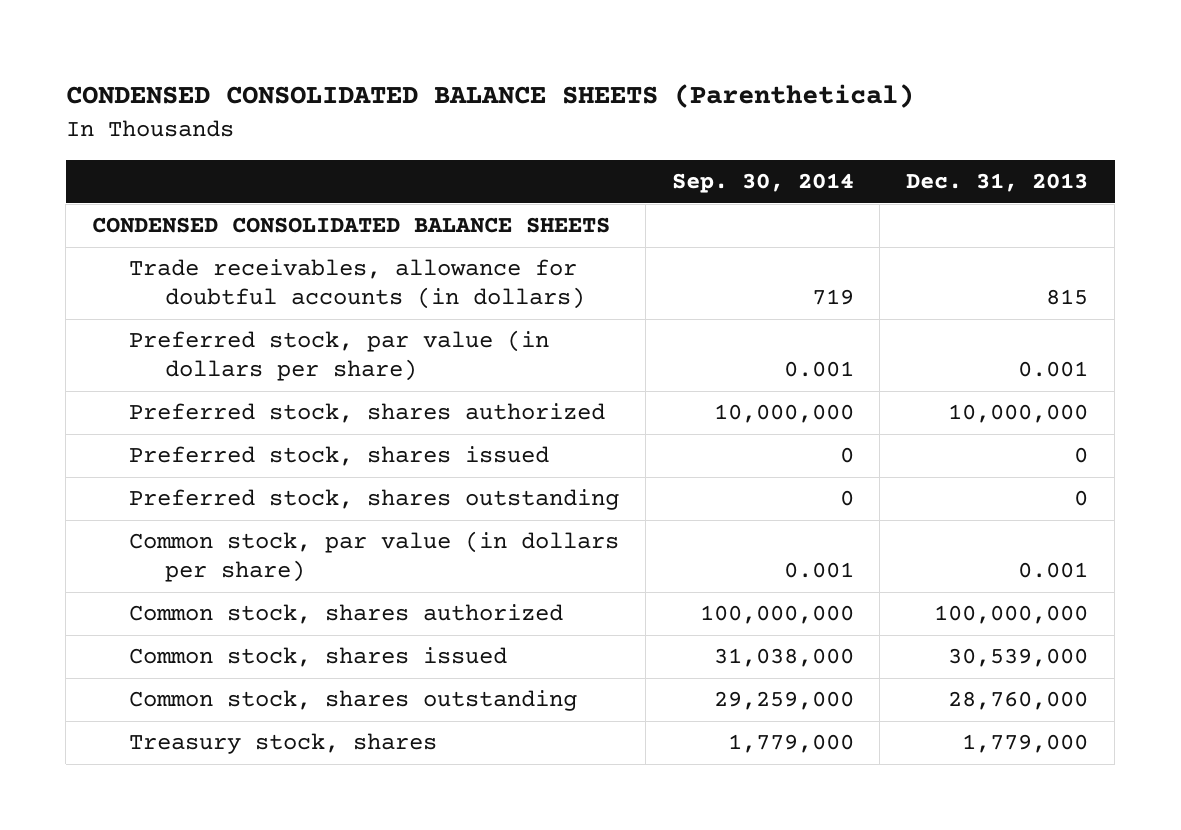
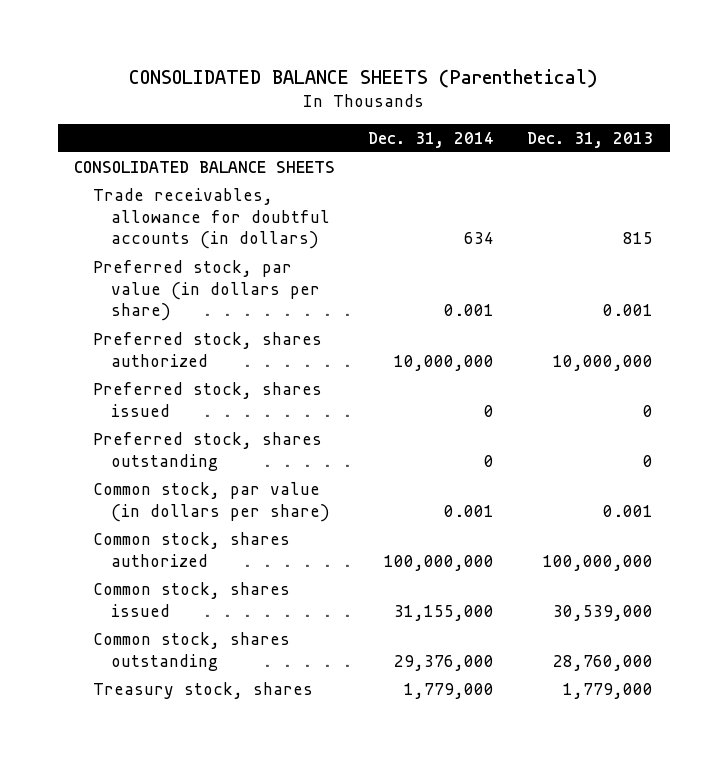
- CONDENSED CONSOLIDATED BALANCE SHEETS (Parenthetical)
+ CONSOLIDATED BALANCE SHEETS (Parenthetical)
- | Sep. 30, 2014 | Dec. 31, 2013
+ | Dec. 31, 2014 | Dec. 31, 2013
- CONDENSED CONSOLIDATED BALANCE SHEETS
+ CONSOLIDATED BALANCE SHEETS

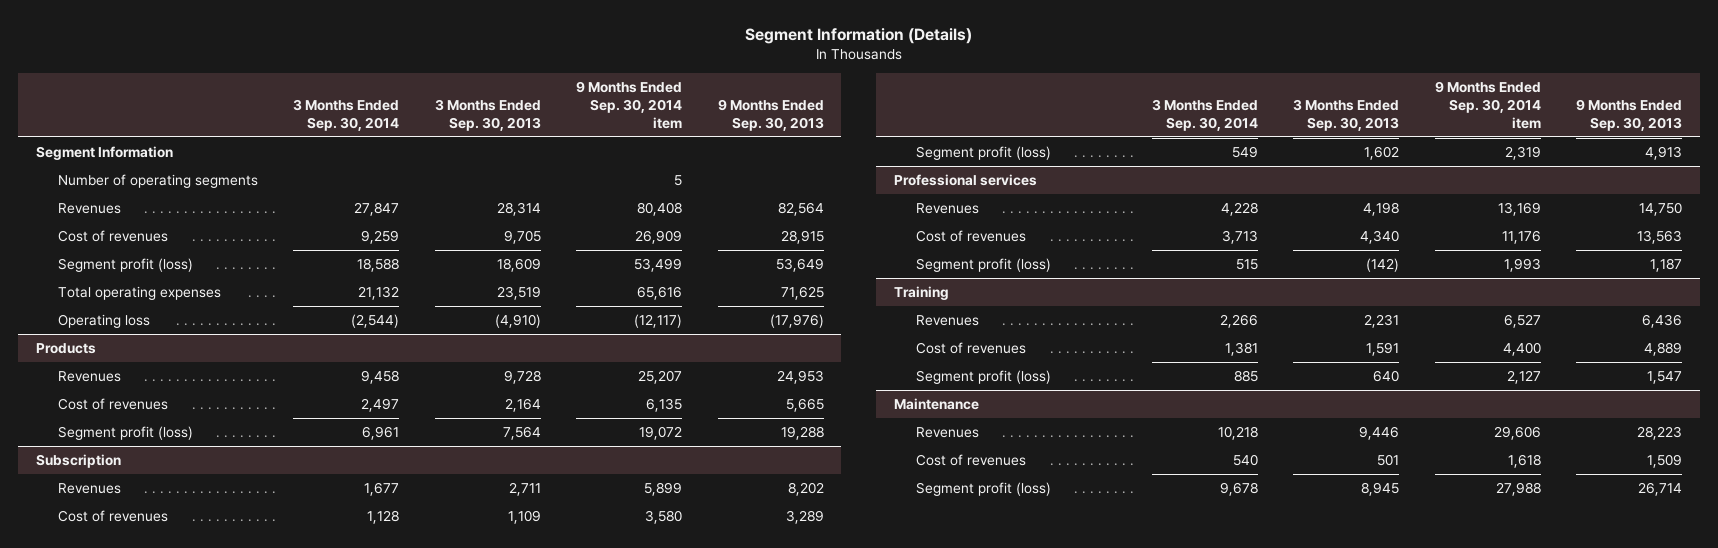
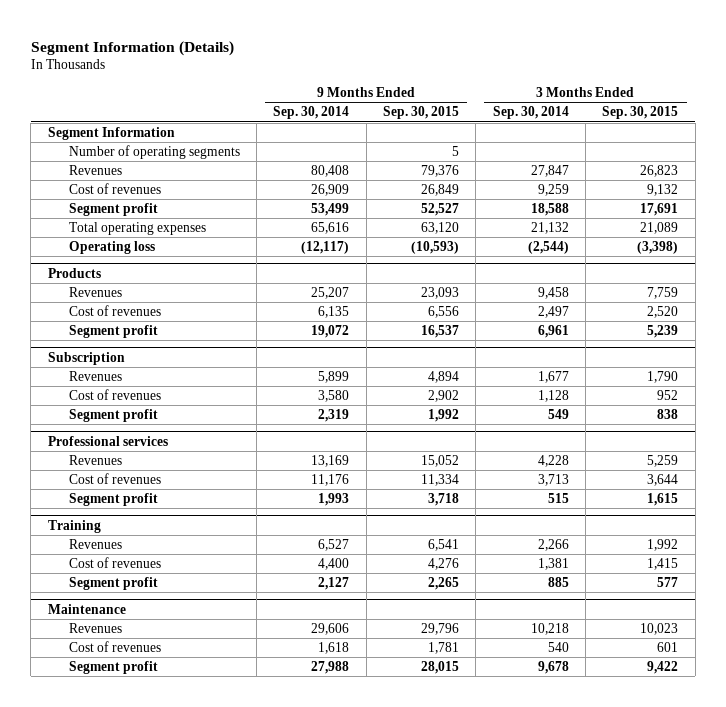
- | 3 Months Ended Sep. 30, 2014 | 3 Months Ended Sep. 30, 2013 | 9 Months Ended Sep. 30, 2014 item | 9 Months Ended Sep. 30, 2013
+ | 9 Months Ended Sep. 30, 2014 | 9 Months Ended Sep. 30, 2015 | 3 Months Ended Sep. 30, 2014 | 3 Months Ended Sep. 30, 2015
- Segment profit (loss) | 18,588 | 18,609 | 53,499 | 53,649
+ Segment profit | 53,499 | 52,527 | 18,588 | 17,691
@ Products
- Segment profit (loss) | 6,961 | 7,564 | 19,072 | 19,288
+ Segment profit | 19,072 | 16,537 | 6,961 | 5,239
@ Subscription
- Segment profit (loss) | 549 | 1,602 | 2,319 | 4,913
+ Segment profit | 2,319 | 1,992 | 549 | 838
@ Professional services
- Segment profit (loss) | 515 | (142) | 1,993 | 1,187
+ Segment profit | 1,993 | 3,718 | 515 | 1,615
@ Training
- Segment profit (loss) | 885 | 640 | 2,127 | 1,547
+ Segment profit | 2,127 | 2,265 | 885 | 577
@ Maintenance
- Segment profit (loss) | 9,678 | 8,945 | 27,988 | 26,714
+ Segment profit | 27,988 | 28,015 | 9,678 | 9,422

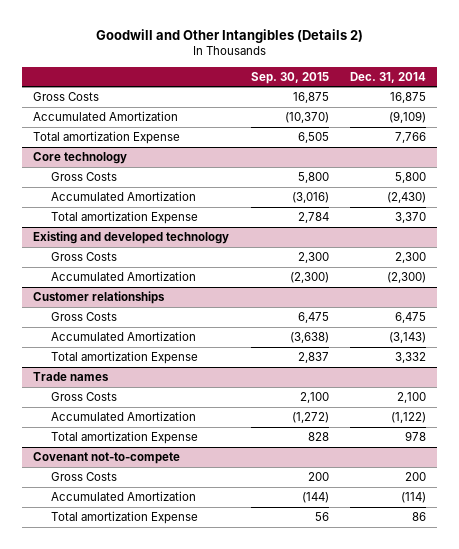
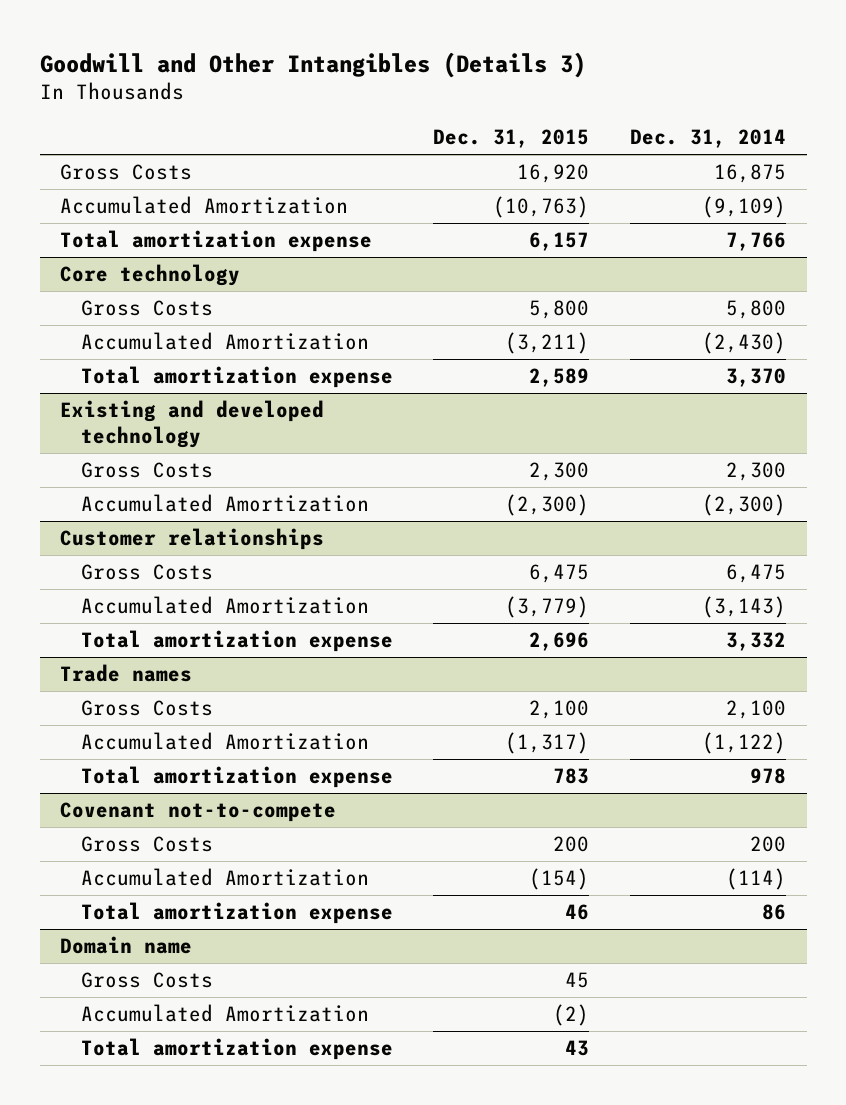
- Goodwill and Other Intangibles (Details 2)
+ Goodwill and Other Intangibles (Details 3)
- | Sep. 30, 2015 | Dec. 31, 2014
+ | Dec. 31, 2015 | Dec. 31, 2014
- Total amortization Expense | 6,505 | 7,766
+ Total amortization expense | 6,157 | 7,766
@ Core technology
- Total amortization Expense | 2,784 | 3,370
+ Total amortization expense | 2,589 | 3,370
@ Customer relationships
- Total amortization Expense | 2,837 | 3,332
+ Total amortization expense | 2,696 | 3,332
@ Trade names
- Total amortization Expense | 828 | 978
+ Total amortization expense | 783 | 978
@ Covenant not-to-compete
- Total amortization Expense | 56 | 86
+ Total amortization expense | 46 | 86
+ Domain name
+ Gross Costs | 45 |
+ Accumulated Amortization | (2) |
+ Total amortization expense | 43 |

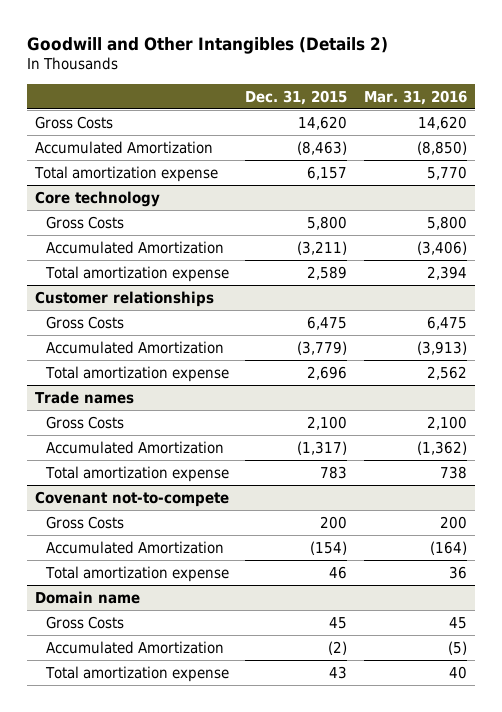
- Goodwill and Other Intangibles (Details 3)
+ Goodwill and Other Intangibles (Details 2)
- | Dec. 31, 2015 | Dec. 31, 2014
+ | Dec. 31, 2015 | Mar. 31, 2016
- Gross Costs | 16,920 | 16,875
- Accumulated Amortization | (10,763) | (9,109)
+ Gross Costs | 14,620 | 14,620
+ Accumulated Amortization | (8,463) | (8,850)
- Existing and developed technology
- Gross Costs | 2,300 | 2,300
- Accumulated Amortization | (2,300) | (2,300)

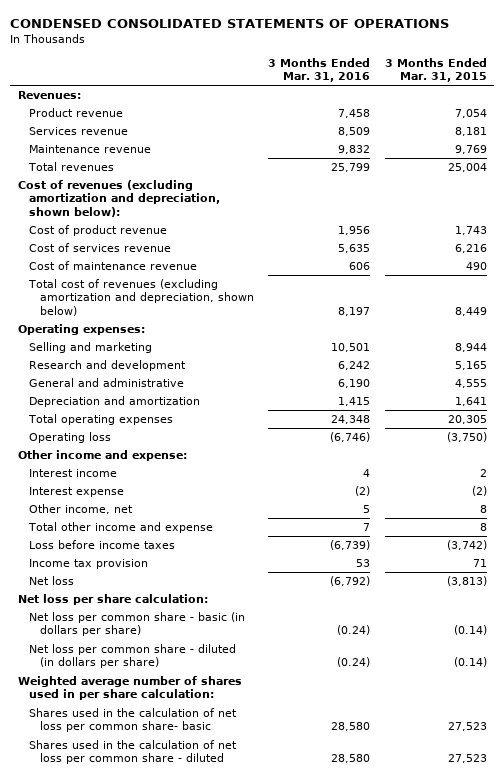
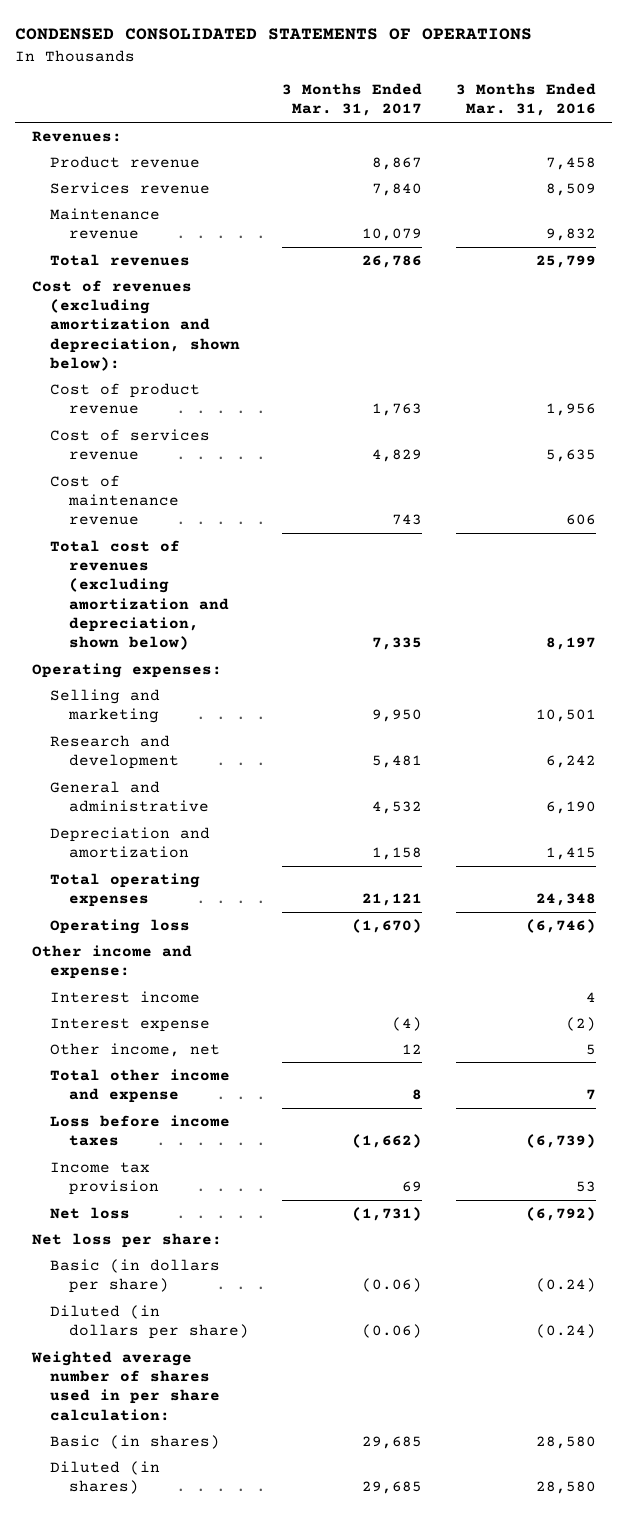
- | 3 Months Ended Mar. 31, 2016 | 3 Months Ended Mar. 31, 2015
+ | 3 Months Ended Mar. 31, 2017 | 3 Months Ended Mar. 31, 2016
- Net loss per share calculation:
- Net loss per common share - basic (in dollars per share) | (0.24) | (0.14)
- Net loss per common share - diluted (in dollars per share) | (0.24) | (0.14)
+ Net loss per share:
+ Basic (in dollars per share) | (0.06) | (0.24)
+ Diluted (in dollars per share) | (0.06) | (0.24)
- Shares used in the calculation of net loss per common share- basic | 28,580 | 27,523
- Shares used in the calculation of net loss per common share - diluted | 28,580 | 27,523
+ Basic (in shares) | 29,685 | 28,580
+ Diluted (in shares) | 29,685 | 28,580

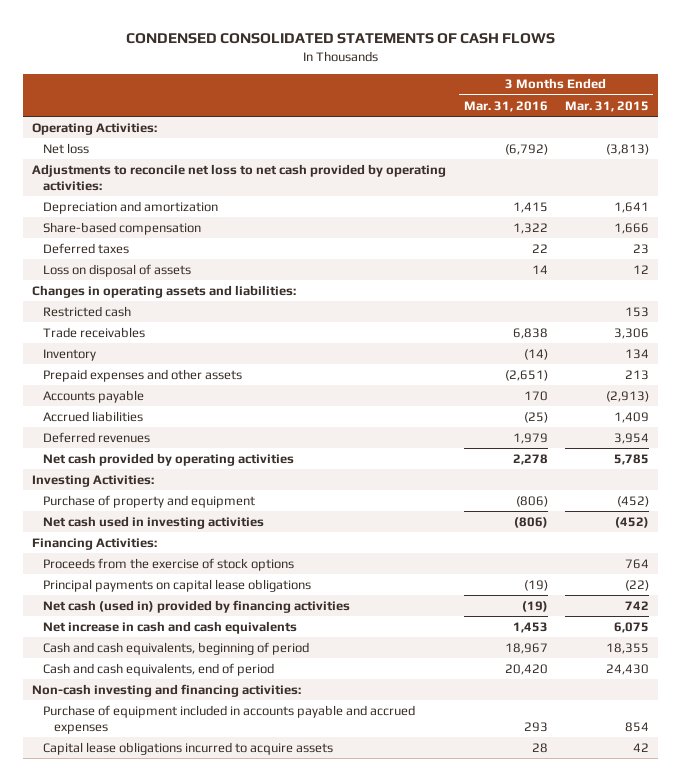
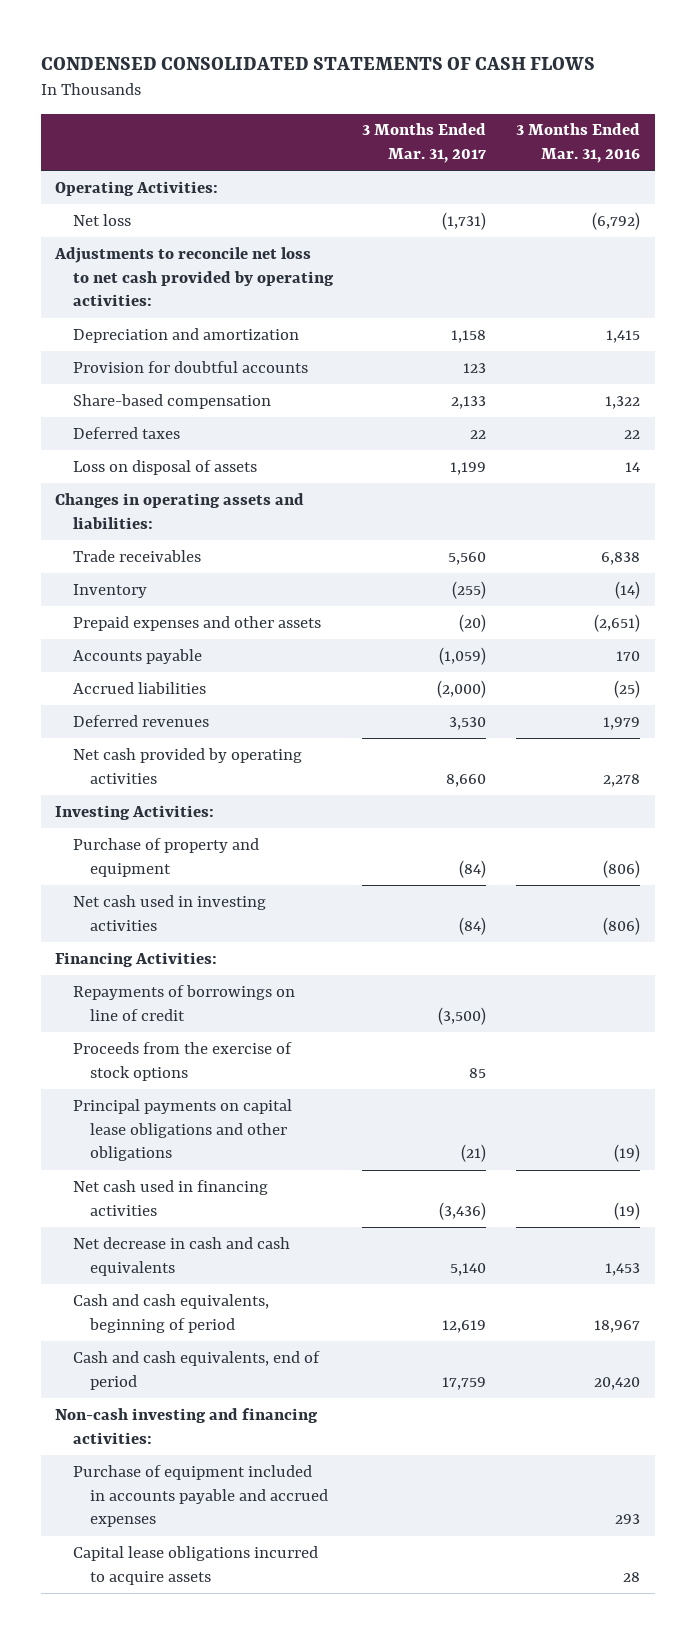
- | 3 Months Ended Mar. 31, 2016 | 3 Months Ended Mar. 31, 2015
+ | 3 Months Ended Mar. 31, 2017 | 3 Months Ended Mar. 31, 2016
+ Provision for doubtful accounts | 123 |
- Restricted cash | | 153
+ Repayments of borrowings on line of credit | (3,500) |
- Principal payments on capital lease obligations | (19) | (22)
- Net cash (used in) provided by financing activities | (19) | 742
- Net increase in cash and cash equivalents | 1,453 | 6,075
+ Principal payments on capital lease obligations and other obligations | (21) | (19)
+ Net cash used in financing activities | (3,436) | (19)
+ Net decrease in cash and cash equivalents | 5,140 | 1,453

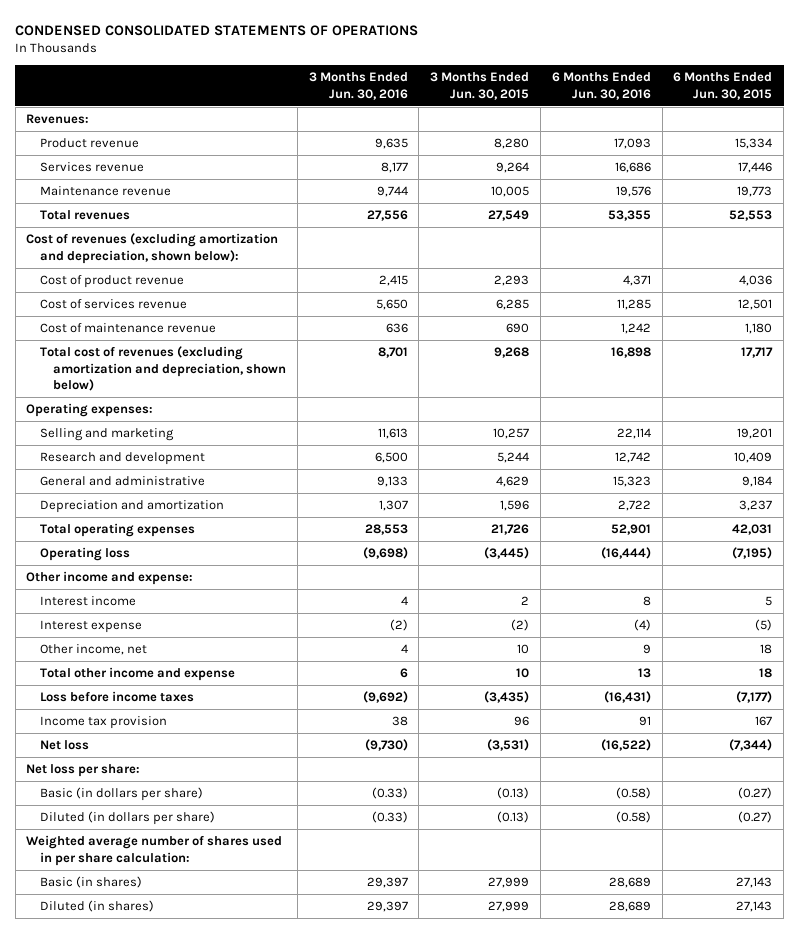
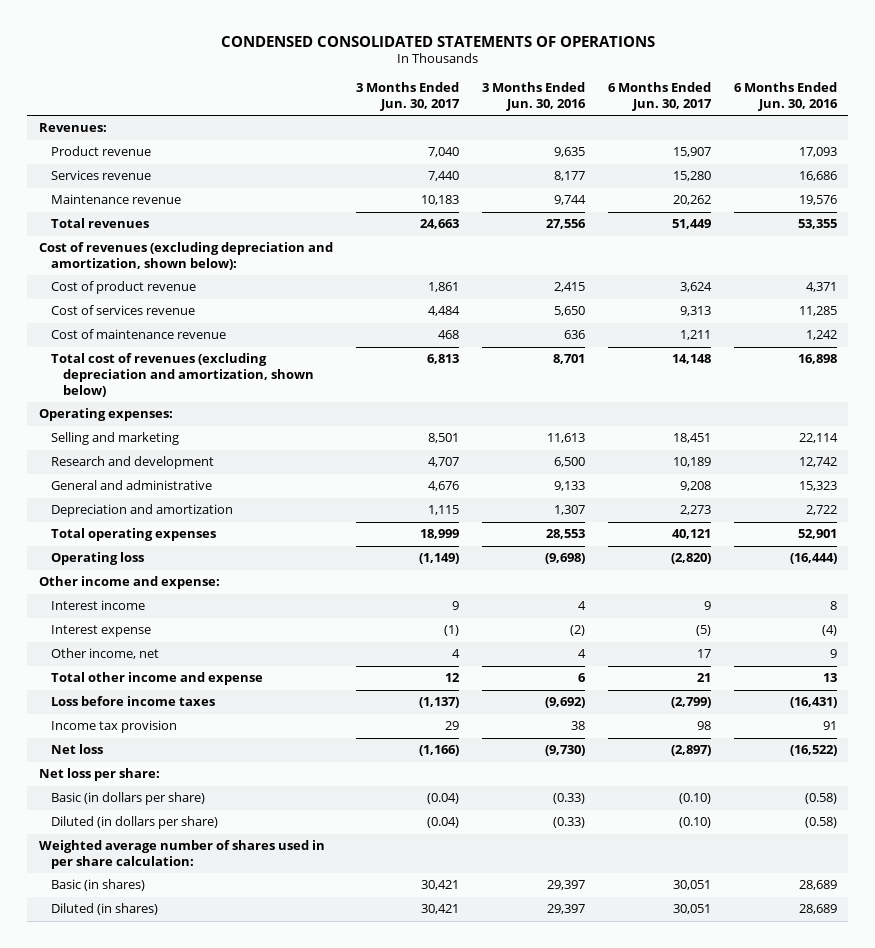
- | 3 Months Ended Jun. 30, 2016 | 3 Months Ended Jun. 30, 2015 | 6 Months Ended Jun. 30, 2016 | 6 Months Ended Jun. 30, 2015
+ | 3 Months Ended Jun. 30, 2017 | 3 Months Ended Jun. 30, 2016 | 6 Months Ended Jun. 30, 2017 | 6 Months Ended Jun. 30, 2016
- Cost of revenues (excluding amortization and depreciation, shown below):
+ Cost of revenues (excluding depreciation and amortization, shown below):
- Total cost of revenues (excluding amortization and depreciation, shown below) | 8,701 | 9,268 | 16,898 | 17,717
+ Total cost of revenues (excluding depreciation and amortization, shown below) | 6,813 | 8,701 | 14,148 | 16,898

